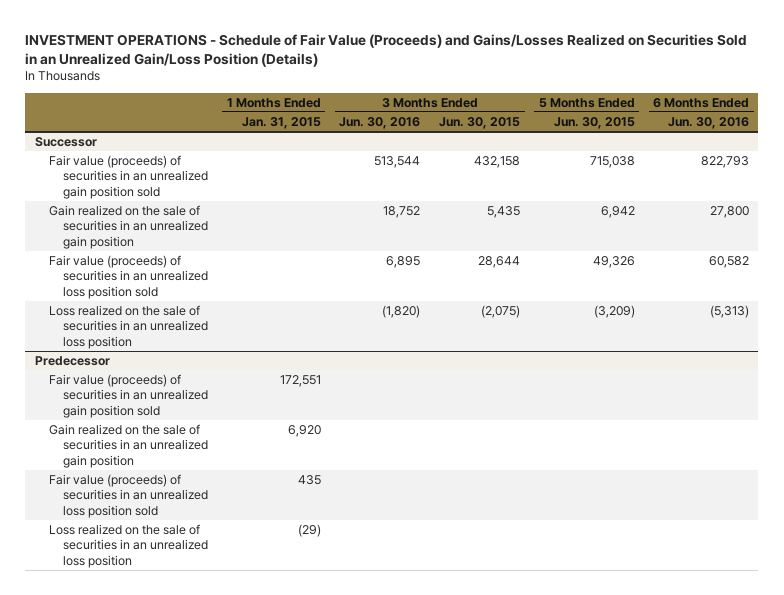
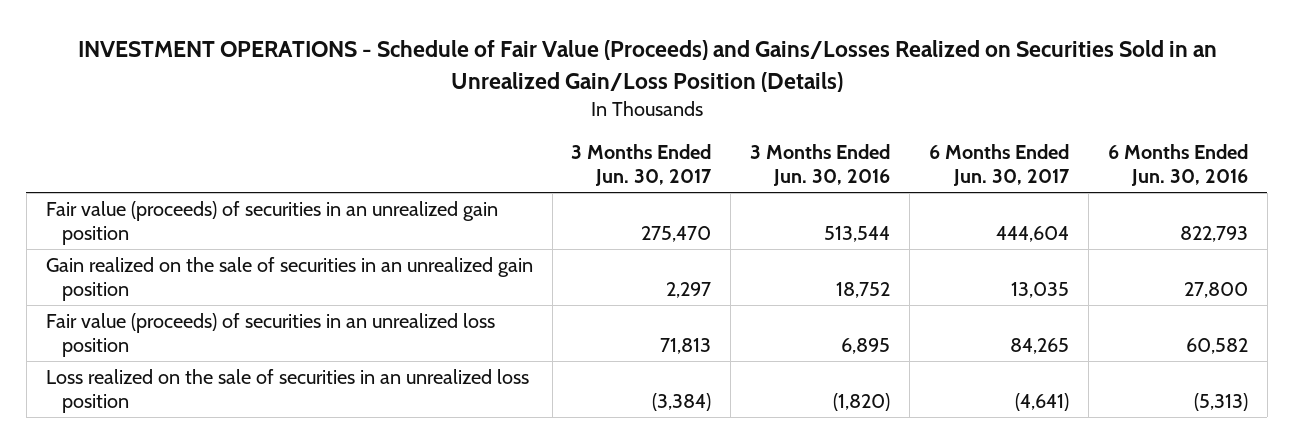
- | 1 Months Ended Jan. 31, 2015 | 3 Months Ended Jun. 30, 2016 | 3 Months Ended Jun. 30, 2015 | 5 Months Ended Jun. 30, 2015 | 6 Months Ended Jun. 30, 2016
+ | 3 Months Ended Jun. 30, 2017 | 3 Months Ended Jun. 30, 2016 | 6 Months Ended Jun. 30, 2017 | 6 Months Ended Jun. 30, 2016
- Successor
- Fair value (proceeds) of securities in an unrealized gain position sold | | 513,544 | 432,158 | 715,038 | 822,793
+ Fair value (proceeds) of securities in an unrealized gain position | 275,470 | 513,544 | 444,604 | 822,793
- Fair value (proceeds) of securities in an unrealized loss position sold | | 6,895 | 28,644 | 49,326 | 60,582
+ Fair value (proceeds) of securities in an unrealized loss position | 71,813 | 6,895 | 84,265 | 60,582
- Predecessor
- Fair value (proceeds) of securities in an unrealized gain position sold | 172,551 | | | |
- Gain realized on the sale of securities in an unrealized gain position | 6,920 | | | |
- Fair value (proceeds) of securities in an unrealized loss position sold | 435 | | | |
- Loss realized on the sale of securities in an unrealized loss position | (29) | | | |

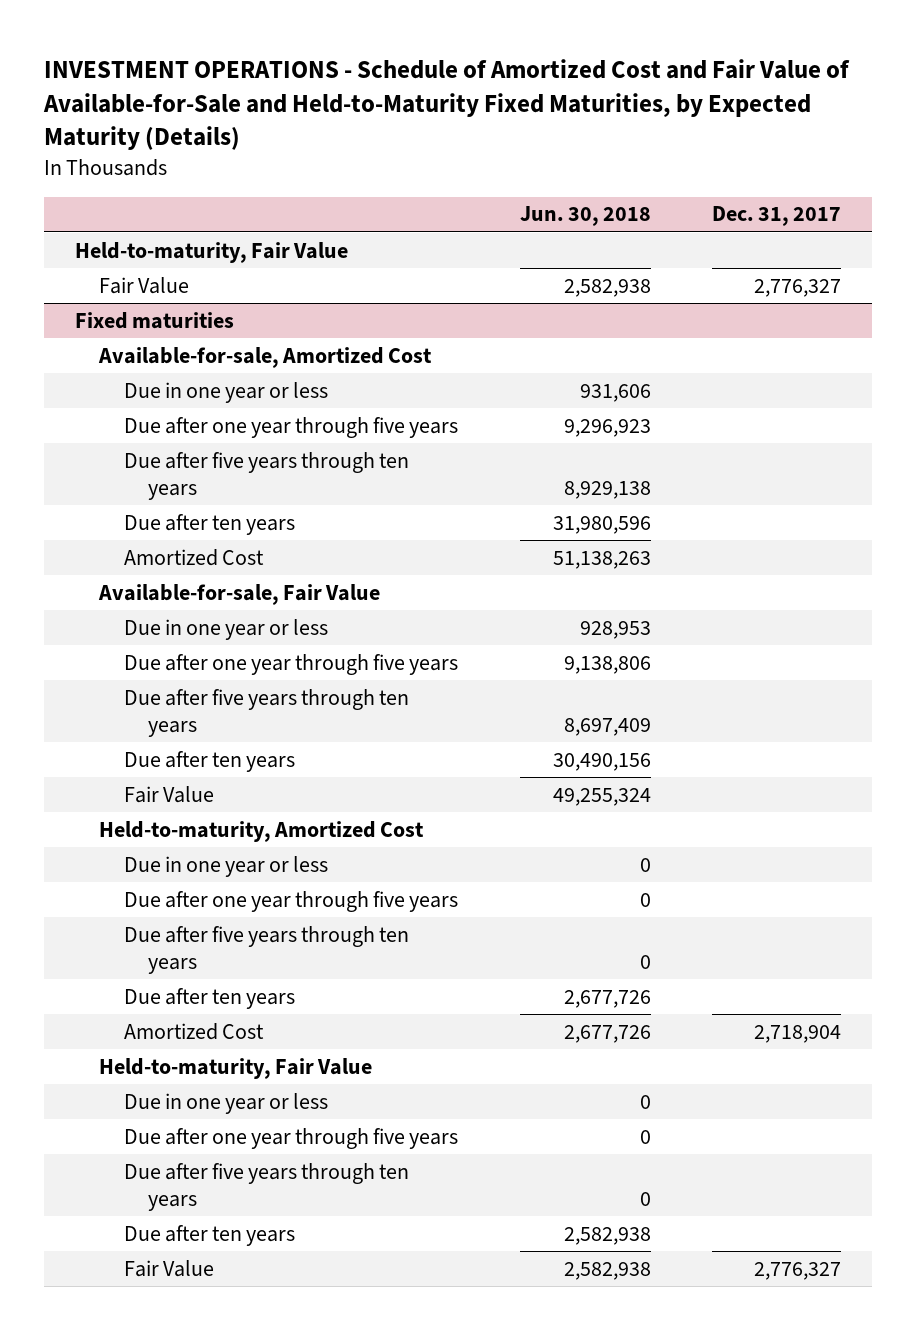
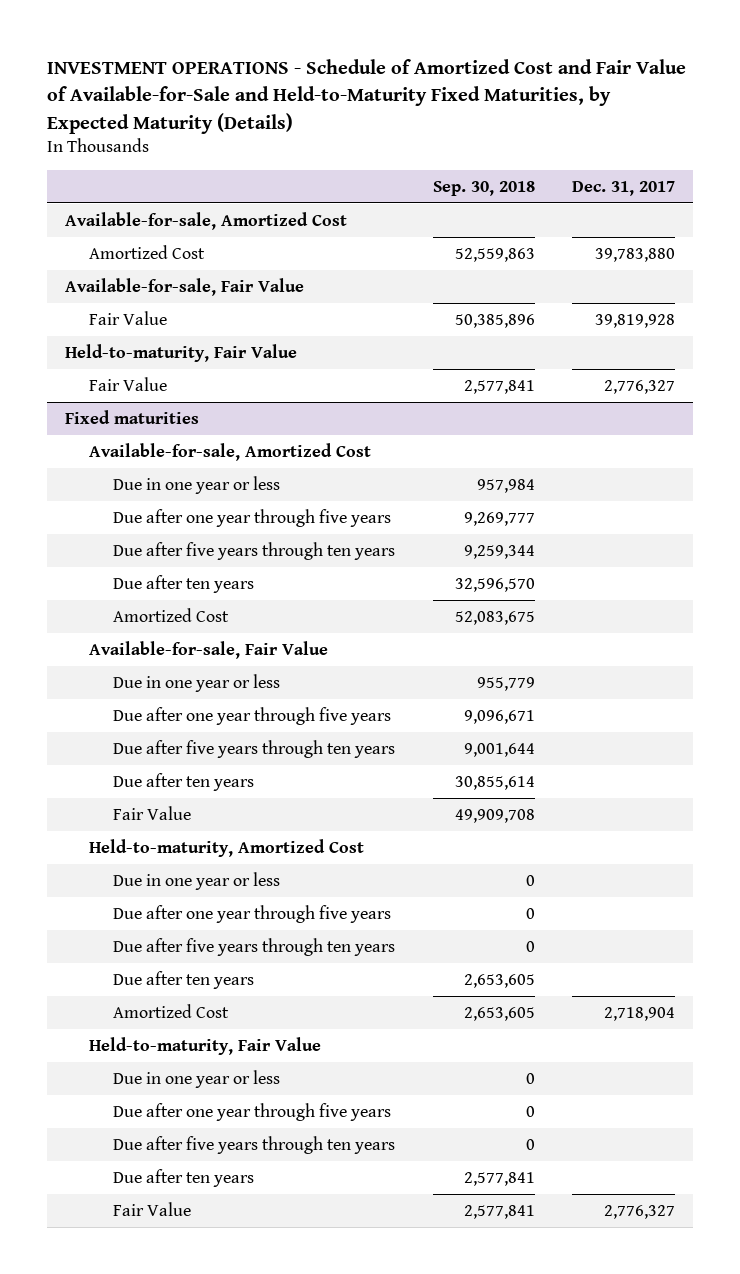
- | Jun. 30, 2018 | Dec. 31, 2017
+ | Sep. 30, 2018 | Dec. 31, 2017
+ Available-for-sale, Amortized Cost
+ Amortized Cost | 52,559,863 | 39,783,880
+ Available-for-sale, Fair Value
+ Fair Value | 50,385,896 | 39,819,928

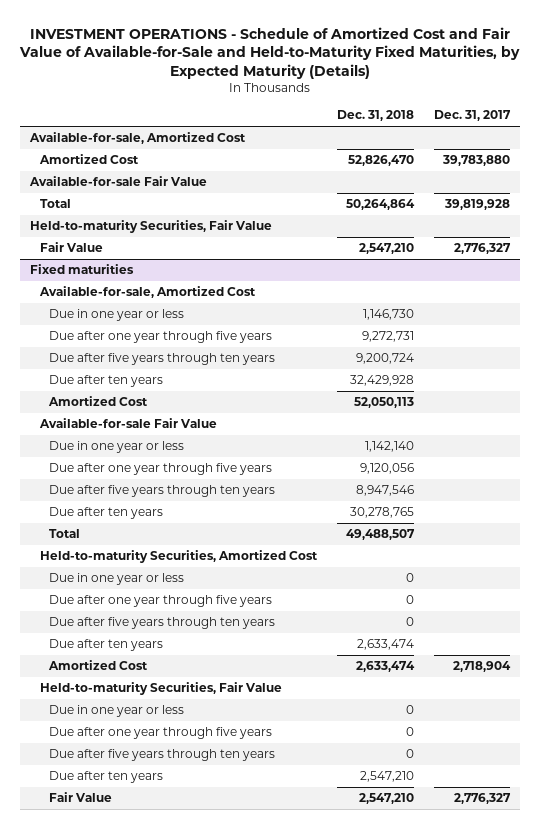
- | Sep. 30, 2018 | Dec. 31, 2017
+ | Dec. 31, 2018 | Dec. 31, 2017
- Available-for-sale, Fair Value
- Fair Value | 50,385,896 | 39,819,928
- Held-to-maturity, Fair Value
+ Available-for-sale Fair Value
+ Total | 50,264,864 | 39,819,928
+ Held-to-maturity Securities, Fair Value
@ Fixed maturities
- Available-for-sale, Fair Value
+ Available-for-sale Fair Value
- Fair Value | 49,909,708 |
- Held-to-maturity, Amortized Cost
+ Total | 49,488,507 |
+ Held-to-maturity Securities, Amortized Cost
- Held-to-maturity, Fair Value
+ Held-to-maturity Securities, Fair Value

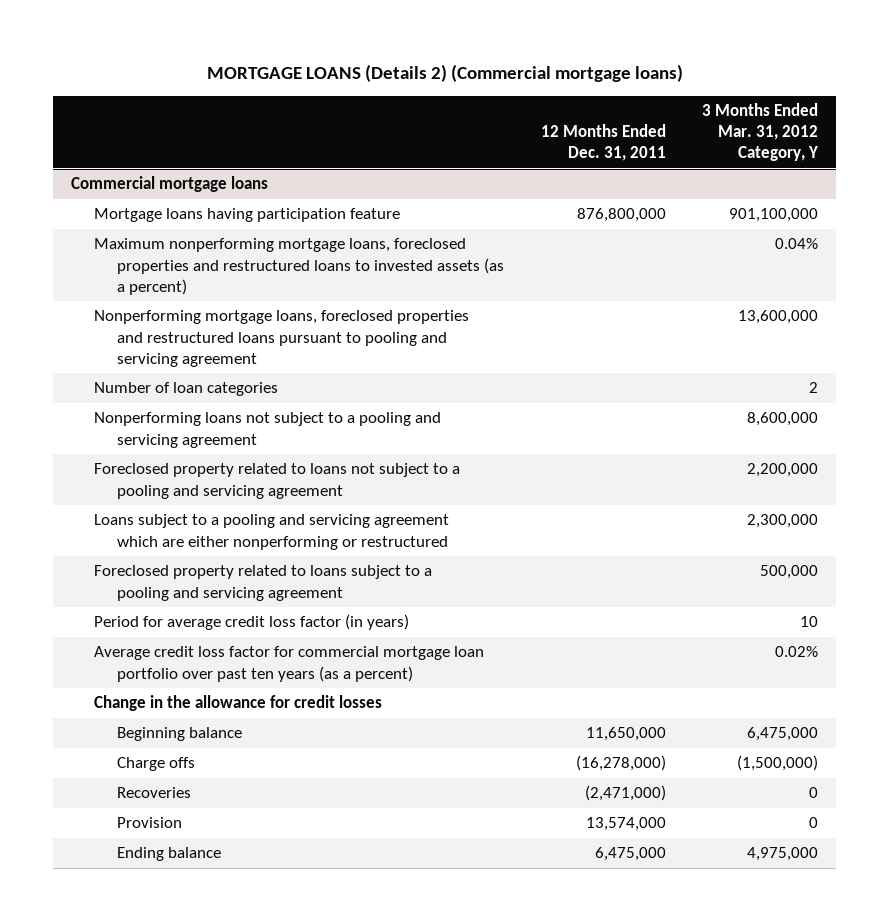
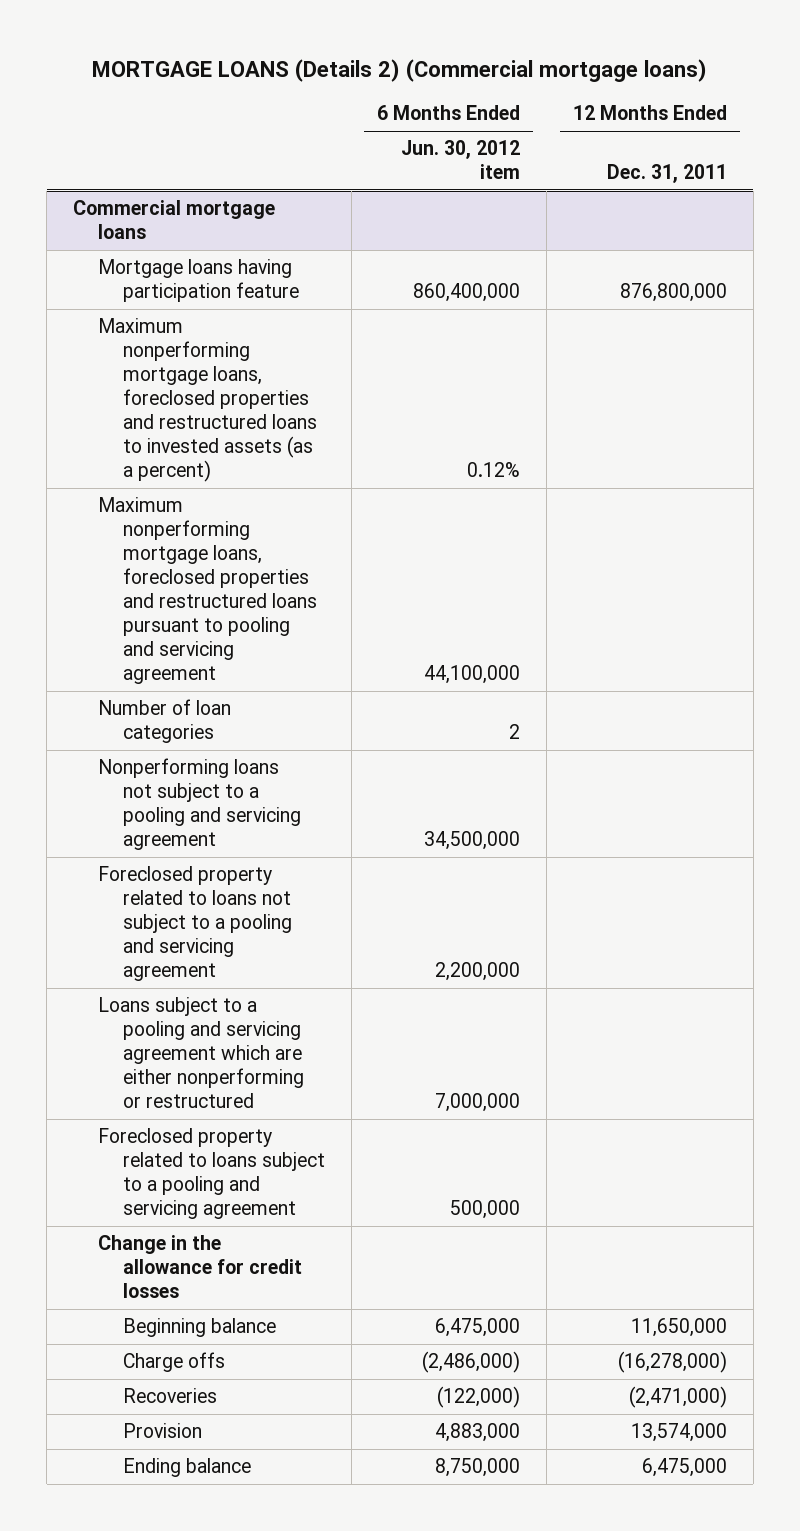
- | 12 Months Ended Dec. 31, 2011 | 3 Months Ended Mar. 31, 2012 Category, Y
+ | 6 Months Ended Jun. 30, 2012 item | 12 Months Ended Dec. 31, 2011
@ Commercial mortgage loans
- Nonperforming mortgage loans, foreclosed properties and restructured loans pursuant to pooling and servicing agreement | | 13,600,000
+ Maximum nonperforming mortgage loans, foreclosed properties and restructured loans pursuant to pooling and servicing agreement | 44,100,000 |
- Period for average credit loss factor (in years) | | 10
- Average credit loss factor for commercial mortgage loan portfolio over past ten years (as a percent) | | 0.02%

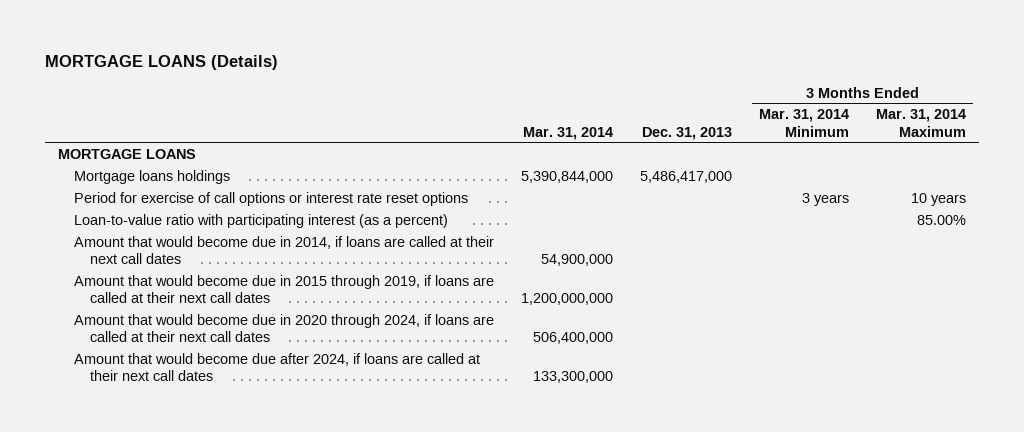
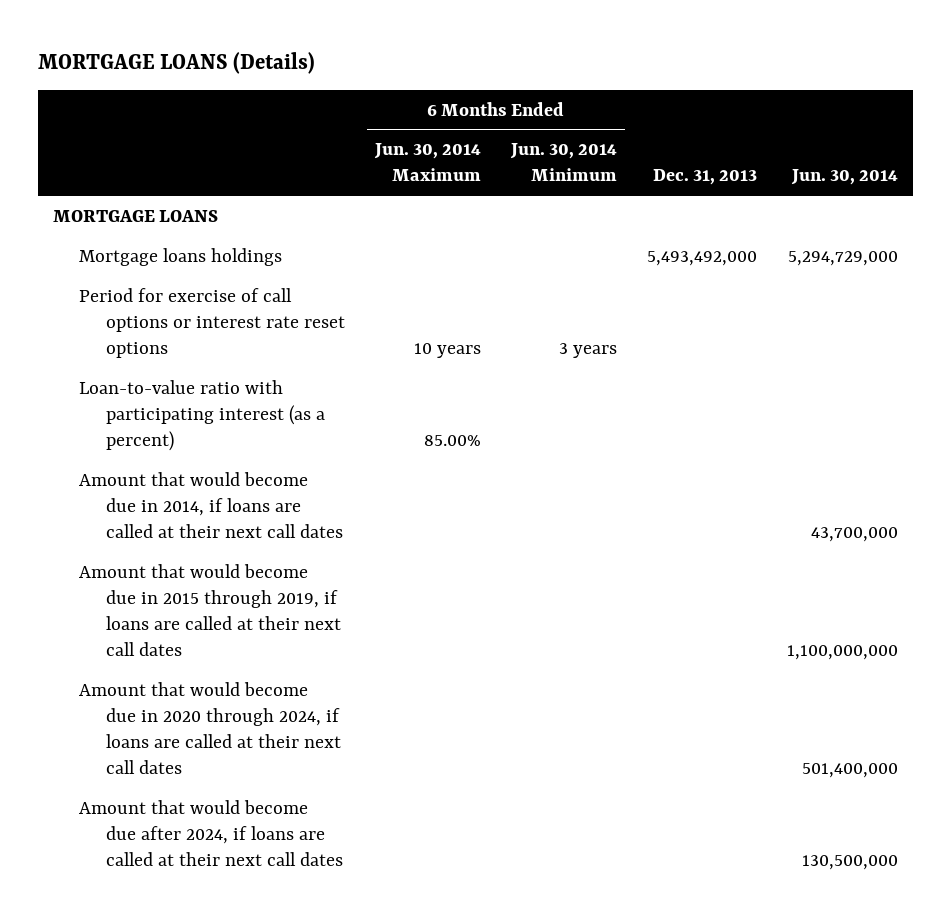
- | Mar. 31, 2014 | Dec. 31, 2013 | 3 Months Ended Mar. 31, 2014 Minimum | 3 Months Ended Mar. 31, 2014 Maximum
+ | 6 Months Ended Jun. 30, 2014 Maximum | 6 Months Ended Jun. 30, 2014 Minimum | Dec. 31, 2013 | Jun. 30, 2014
- Mortgage loans holdings | 5,390,844,000 | 5,486,417,000 | |
+ Mortgage loans holdings | | | 5,493,492,000 | 5,294,729,000

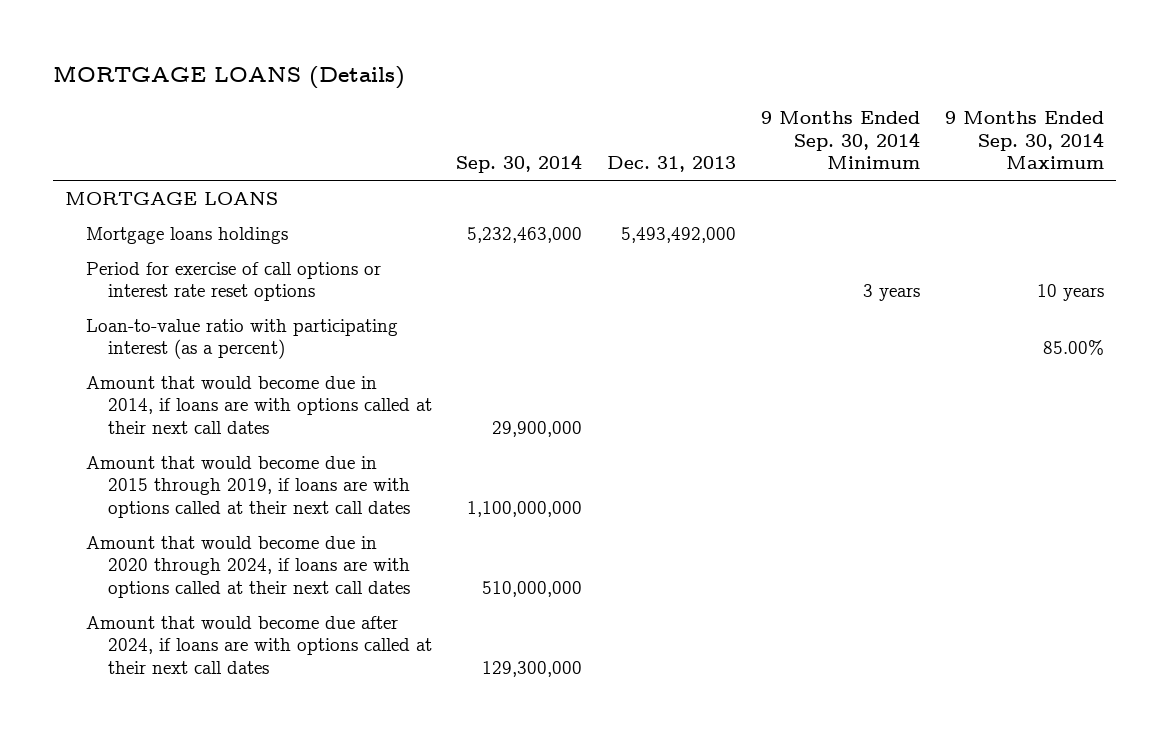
- | 6 Months Ended Jun. 30, 2014 Maximum | 6 Months Ended Jun. 30, 2014 Minimum | Dec. 31, 2013 | Jun. 30, 2014
+ | Sep. 30, 2014 | Dec. 31, 2013 | 9 Months Ended Sep. 30, 2014 Minimum | 9 Months Ended Sep. 30, 2014 Maximum
- Amount that would become due in 2014, if loans are called at their next call dates | | | | 43,700,000
- Amount that would become due in 2015 through 2019, if loans are called at their next call dates | | | | 1,100,000,000
- Amount that would become due in 2020 through 2024, if loans are called at their next call dates | | | | 501,400,000
- Amount that would become due after 2024, if loans are called at their next call dates | | | | 130,500,000
+ Amount that would become due in 2014, if loans are with options called at their next call dates | 29,900,000 | | |
+ Amount that would become due in 2015 through 2019, if loans are with options called at their next call dates | 1,100,000,000 | | |
+ Amount that would become due in 2020 through 2024, if loans are with options called at their next call dates | 510,000,000 | | |
+ Amount that would become due after 2024, if loans are with options called at their next call dates | 129,300,000 | | |

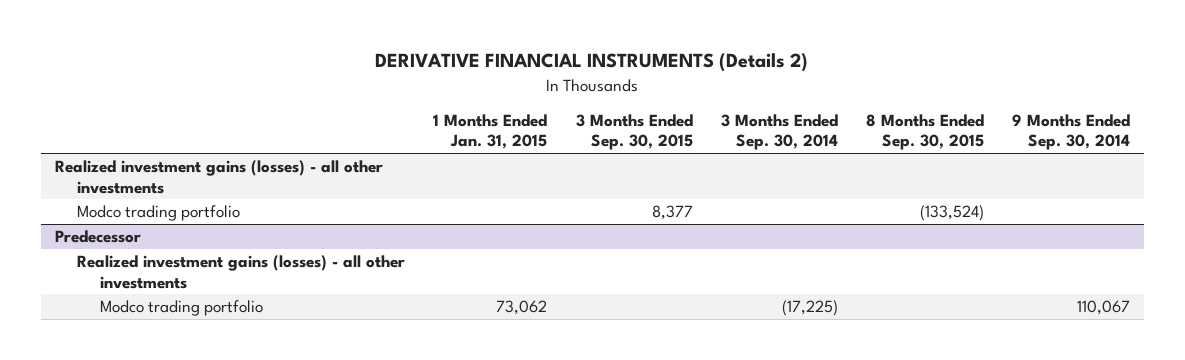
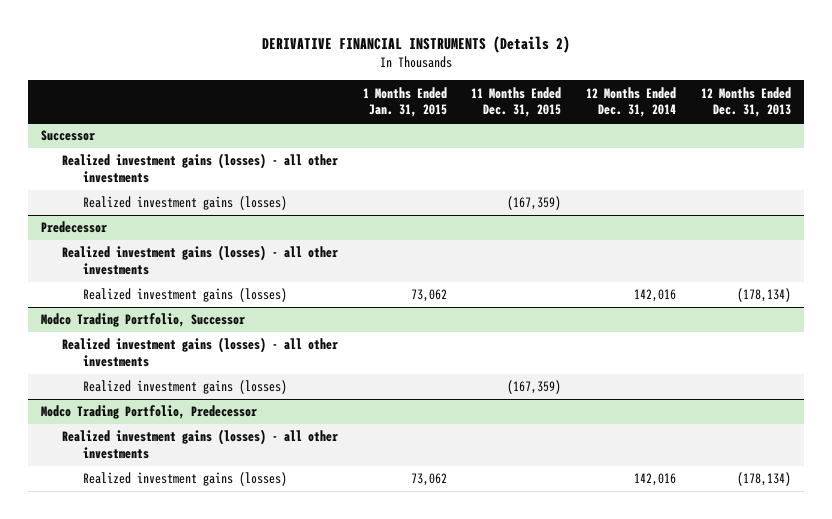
- | 1 Months Ended Jan. 31, 2015 | 3 Months Ended Sep. 30, 2015 | 3 Months Ended Sep. 30, 2014 | 8 Months Ended Sep. 30, 2015 | 9 Months Ended Sep. 30, 2014
+ | 1 Months Ended Jan. 31, 2015 | 11 Months Ended Dec. 31, 2015 | 12 Months Ended Dec. 31, 2014 | 12 Months Ended Dec. 31, 2013
- Realized investment gains (losses) - all other investments
- Modco trading portfolio | | 8,377 | | (133,524) |
+ Successor
+ Realized investment gains (losses) - all other investments
+ Realized investment gains (losses) | | (167,359) | |
@ Predecessor
- Modco trading portfolio | 73,062 | | (17,225) | | 110,067
+ Realized investment gains (losses) | 73,062 | | 142,016 | (178,134)
+ Modco Trading Portfolio, Successor
+ Realized investment gains (losses) - all other investments
+ Realized investment gains (losses) | | (167,359) | |
+ Modco Trading Portfolio, Predecessor
+ Realized investment gains (losses) - all other investments
+ Realized investment gains (losses) | 73,062 | | 142,016 | (178,134)

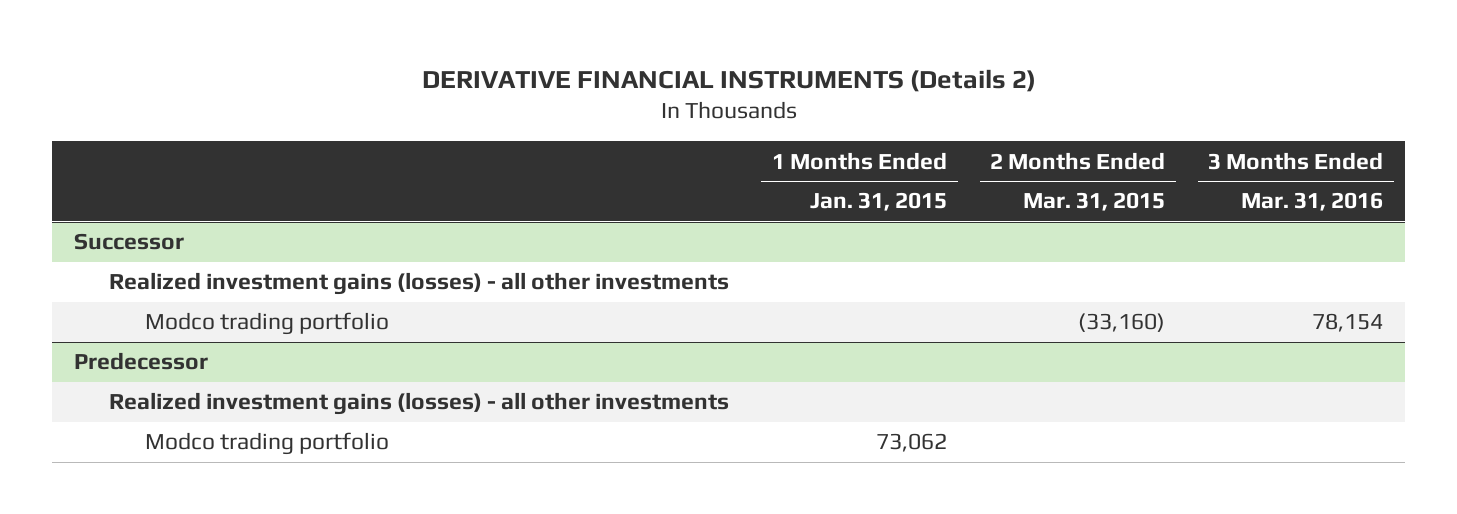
- | 1 Months Ended Jan. 31, 2015 | 11 Months Ended Dec. 31, 2015 | 12 Months Ended Dec. 31, 2014 | 12 Months Ended Dec. 31, 2013
+ | 1 Months Ended Jan. 31, 2015 | 2 Months Ended Mar. 31, 2015 | 3 Months Ended Mar. 31, 2016
@ Successor
- Realized investment gains (losses) | | (167,359) | |
+ Modco trading portfolio | | (33,160) | 78,154
@ Predecessor
- Realized investment gains (losses) | 73,062 | | 142,016 | (178,134)
- Modco Trading Portfolio, Successor
- Realized investment gains (losses) - all other investments
- Realized investment gains (losses) | | (167,359) | |
- Modco Trading Portfolio, Predecessor
- Realized investment gains (losses) - all other investments
- Realized investment gains (losses) | 73,062 | | 142,016 | (178,134)
@ Predecessor
+ Modco trading portfolio | 73,062 | |

